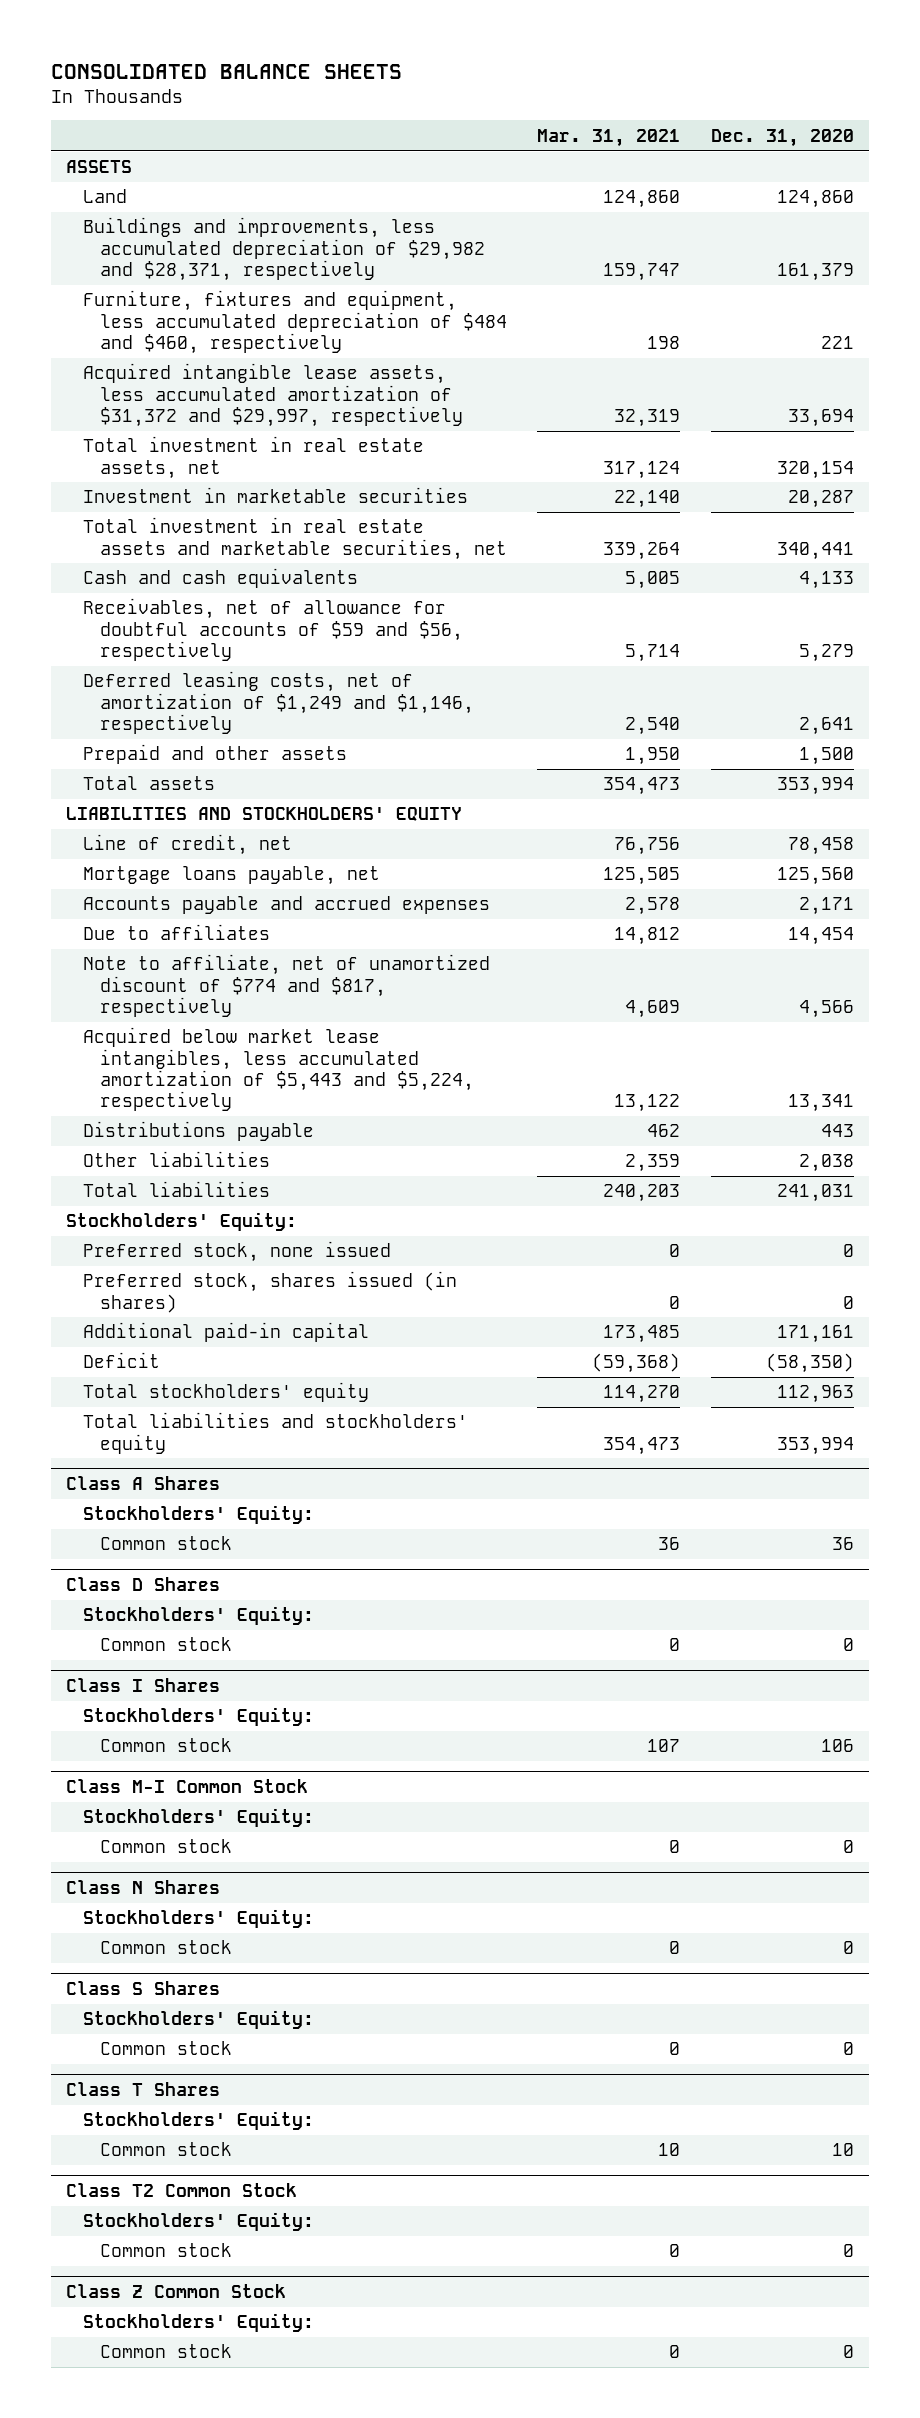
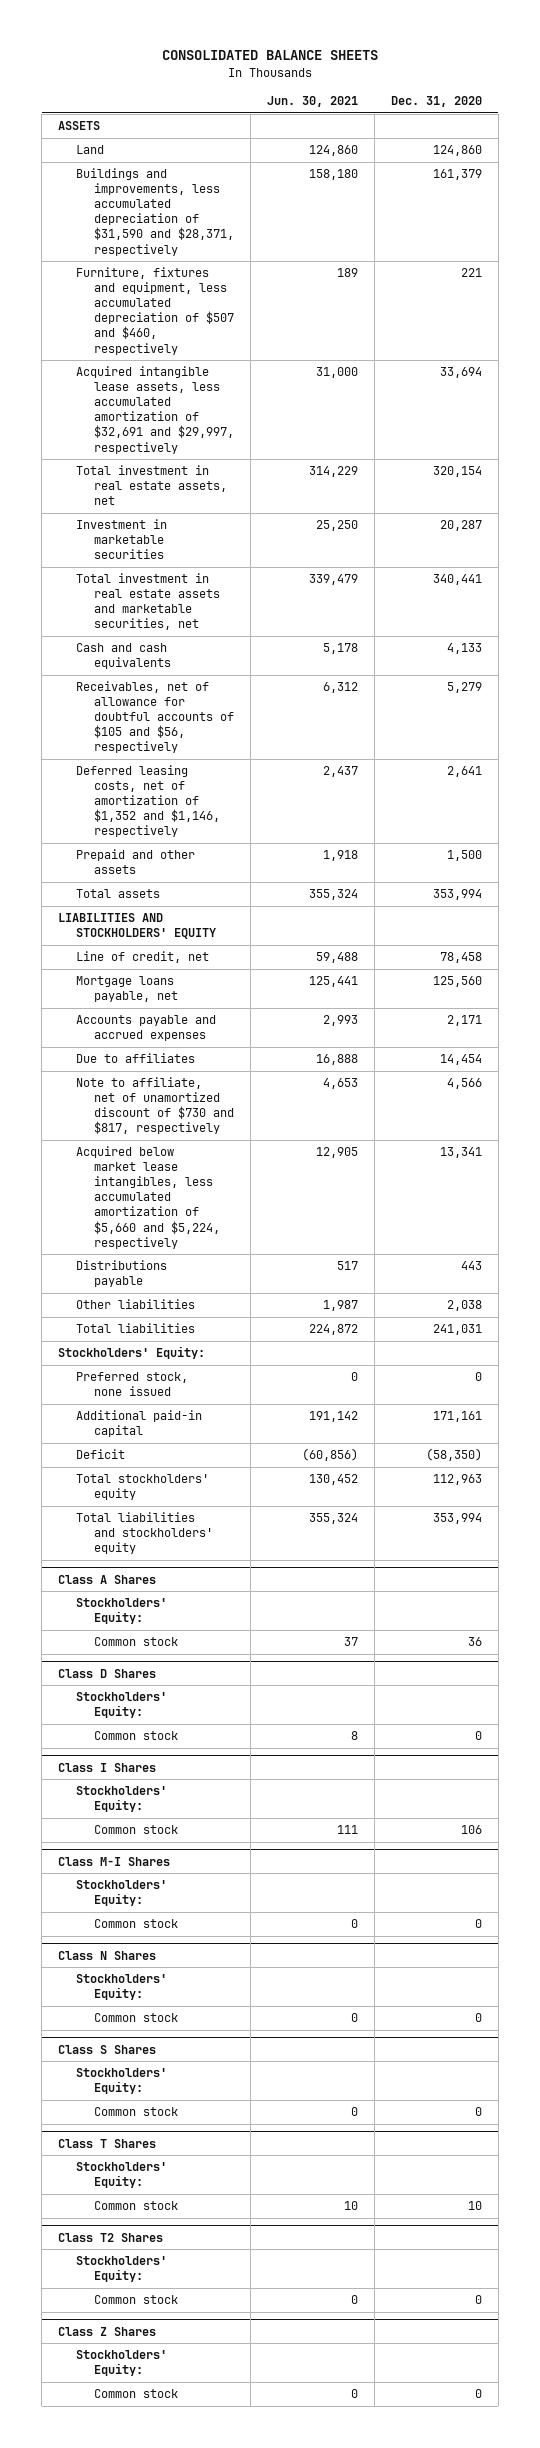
- | Mar. 31, 2021 | Dec. 31, 2020
+ | Jun. 30, 2021 | Dec. 31, 2020
- Buildings and improvements, less accumulated depreciation of $29,982 and $28,371, respectively | 159,747 | 161,379
- Furniture, fixtures and equipment, less accumulated depreciation of $484 and $460, respectively | 198 | 221
- Acquired intangible lease assets, less accumulated amortization of $31,372 and $29,997, respectively | 32,319 | 33,694
+ Buildings and improvements, less accumulated depreciation of $31,590 and $28,371, respectively | 158,180 | 161,379
+ Furniture, fixtures and equipment, less accumulated depreciation of $507 and $460, respectively | 189 | 221
+ Acquired intangible lease assets, less accumulated amortization of $32,691 and $29,997, respectively | 31,000 | 33,694
- Receivables, net of allowance for doubtful accounts of $59 and $56, respectively | 5,714 | 5,279
- Deferred leasing costs, net of amortization of $1,249 and $1,146, respectively | 2,540 | 2,641
+ Receivables, net of allowance for doubtful accounts of $105 and $56, respectively | 6,312 | 5,279
+ Deferred leasing costs, net of amortization of $1,352 and $1,146, respectively | 2,437 | 2,641
- Note to affiliate, net of unamortized discount of $774 and $817, respectively | 4,609 | 4,566
- Acquired below market lease intangibles, less accumulated amortization of $5,443 and $5,224, respectively | 13,122 | 13,341
+ Note to affiliate, net of unamortized discount of $730 and $817, respectively | 4,653 | 4,566
+ Acquired below market lease intangibles, less accumulated amortization of $5,660 and $5,224, respectively | 12,905 | 13,341
- Preferred stock, shares issued (in shares) | 0 | 0
- Class M-I Common Stock
+ Class M-I Shares
- Class T2 Common Stock
+ Class T2 Shares
- Class Z Common Stock
+ Class Z Shares

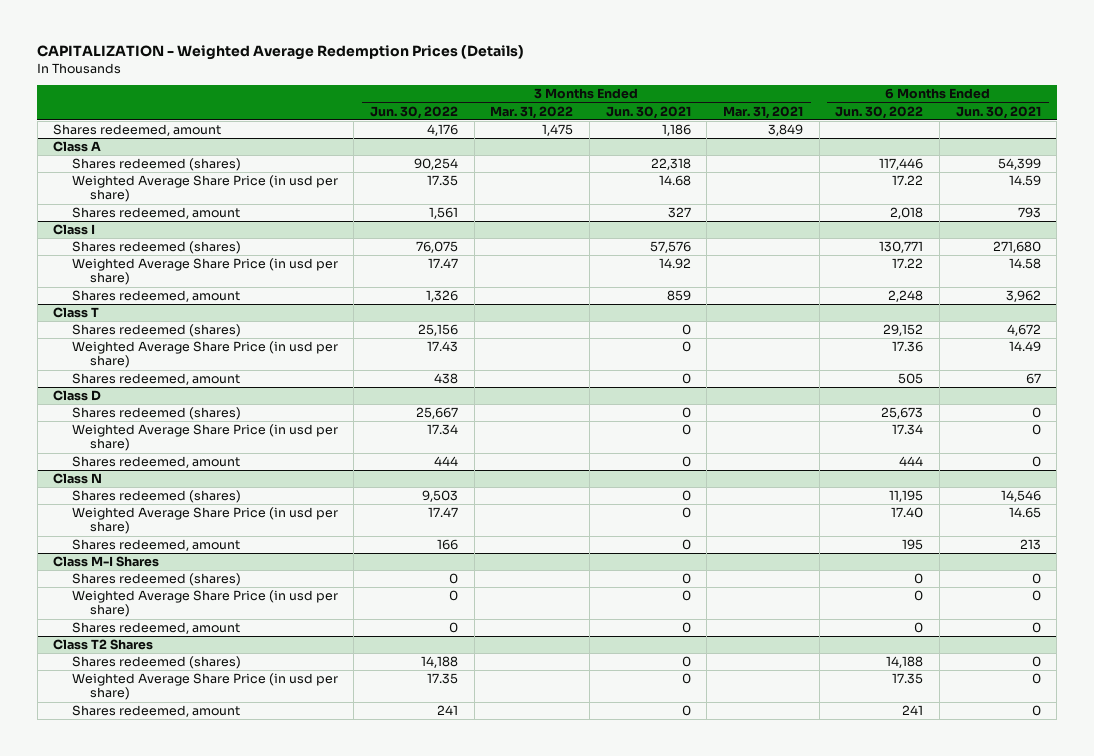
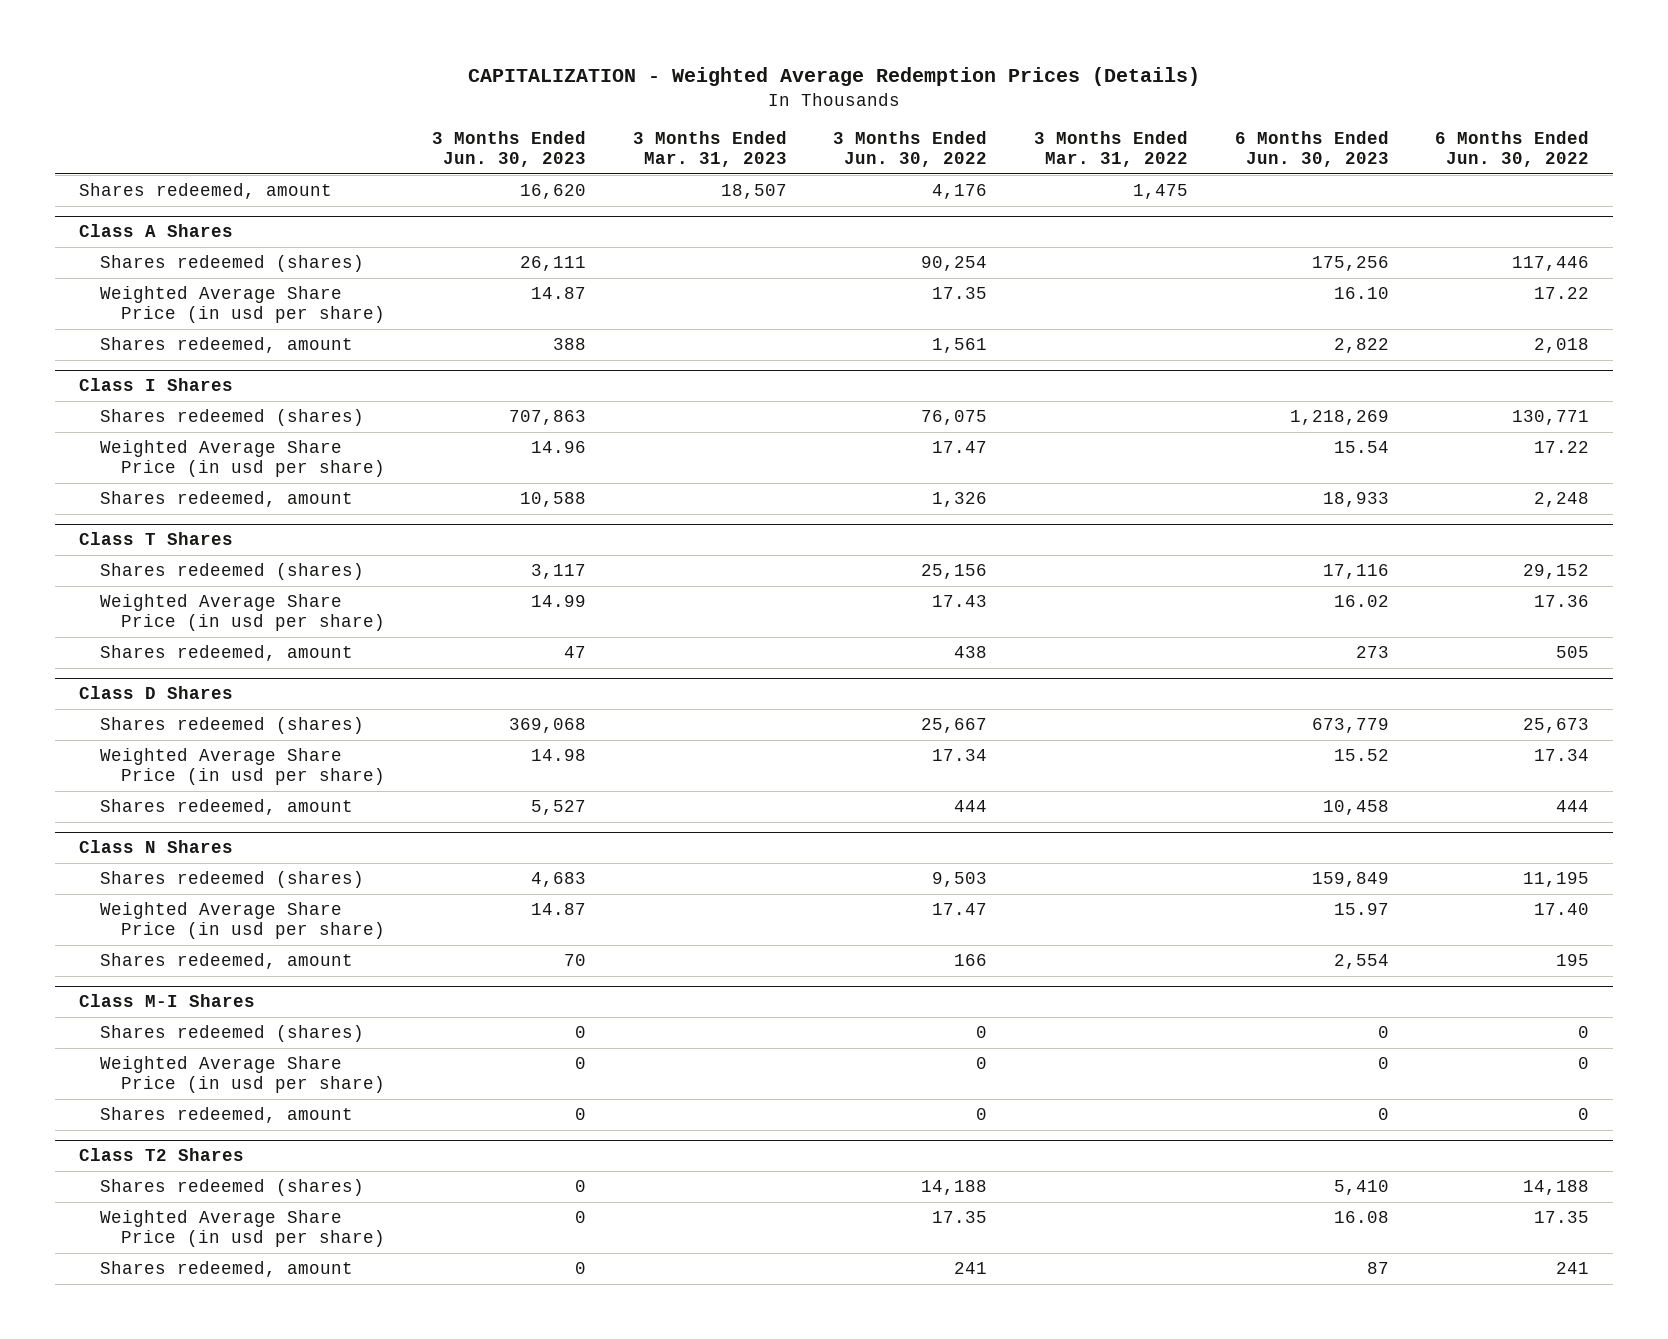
- | 3 Months Ended Jun. 30, 2022 | 3 Months Ended Mar. 31, 2022 | 3 Months Ended Jun. 30, 2021 | 3 Months Ended Mar. 31, 2021 | 6 Months Ended Jun. 30, 2022 | 6 Months Ended Jun. 30, 2021
+ | 3 Months Ended Jun. 30, 2023 | 3 Months Ended Mar. 31, 2023 | 3 Months Ended Jun. 30, 2022 | 3 Months Ended Mar. 31, 2022 | 6 Months Ended Jun. 30, 2023 | 6 Months Ended Jun. 30, 2022
- Class A
+ Class A Shares
- Class I
+ Class I Shares
- Class T
+ Class T Shares
- Class D
+ Class D Shares
- Class N
+ Class N Shares

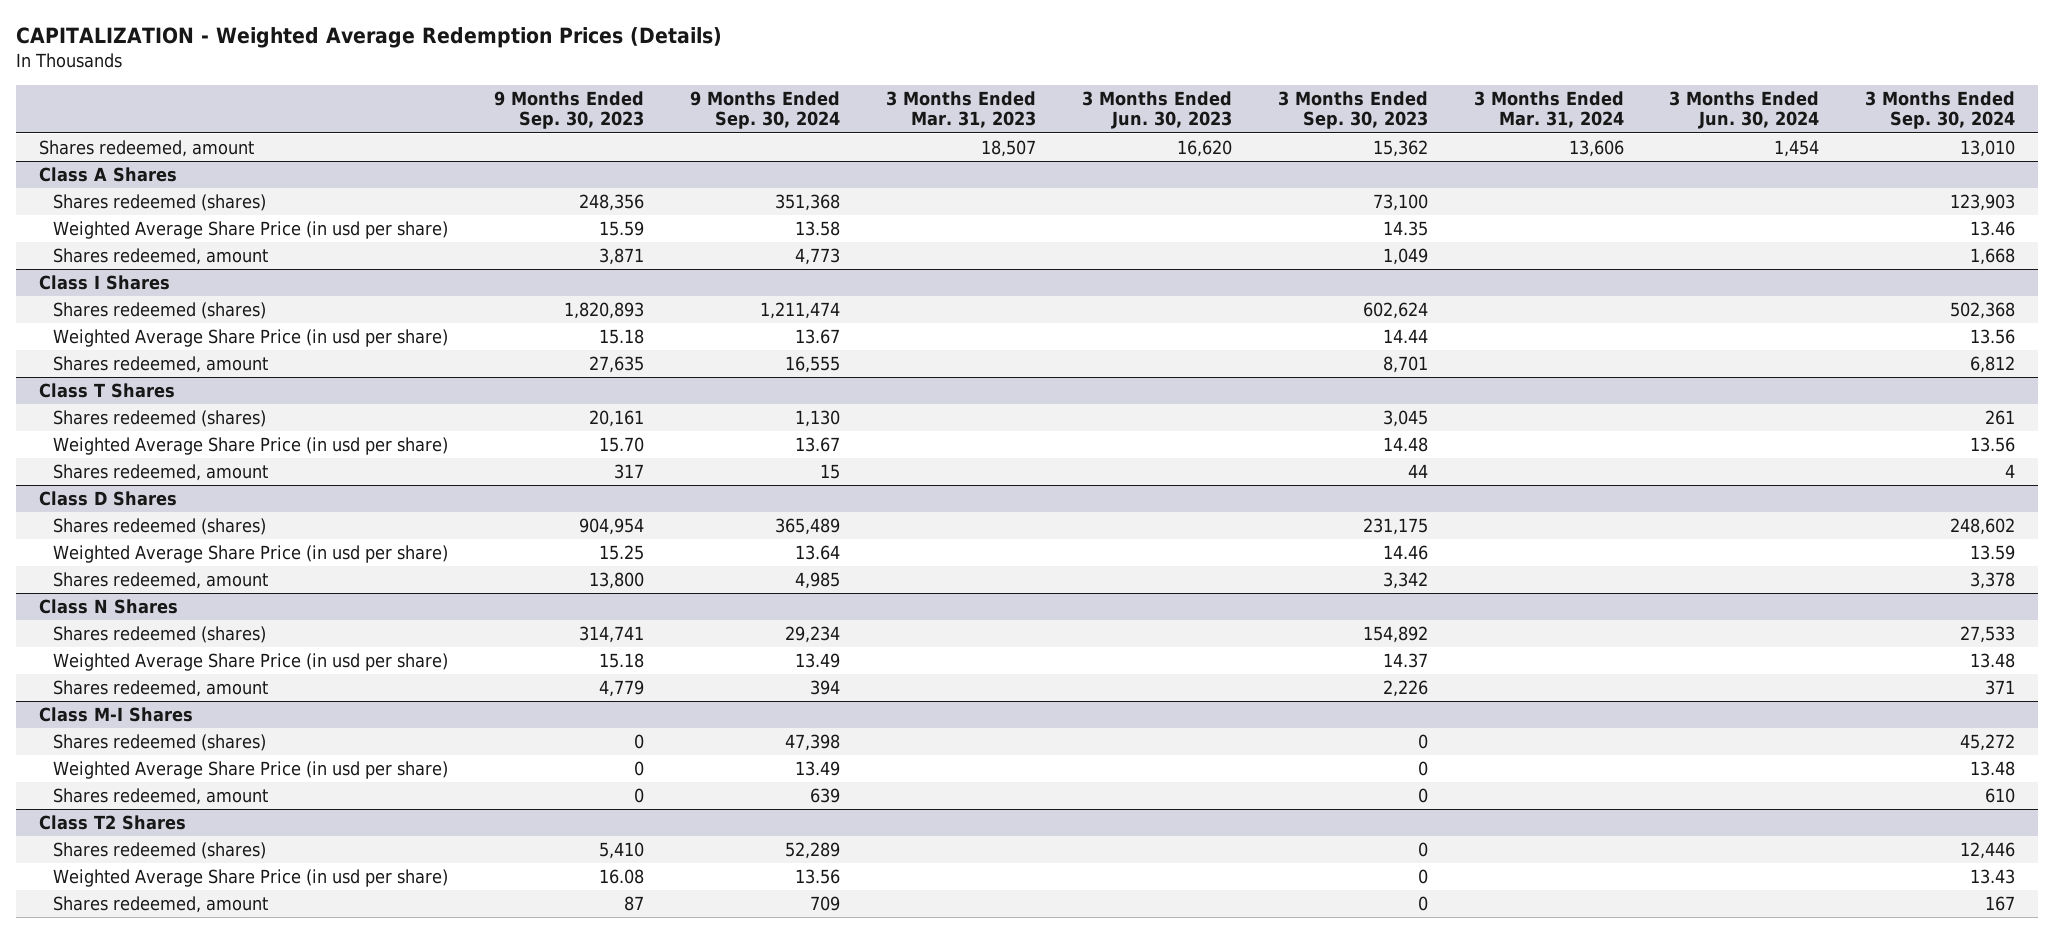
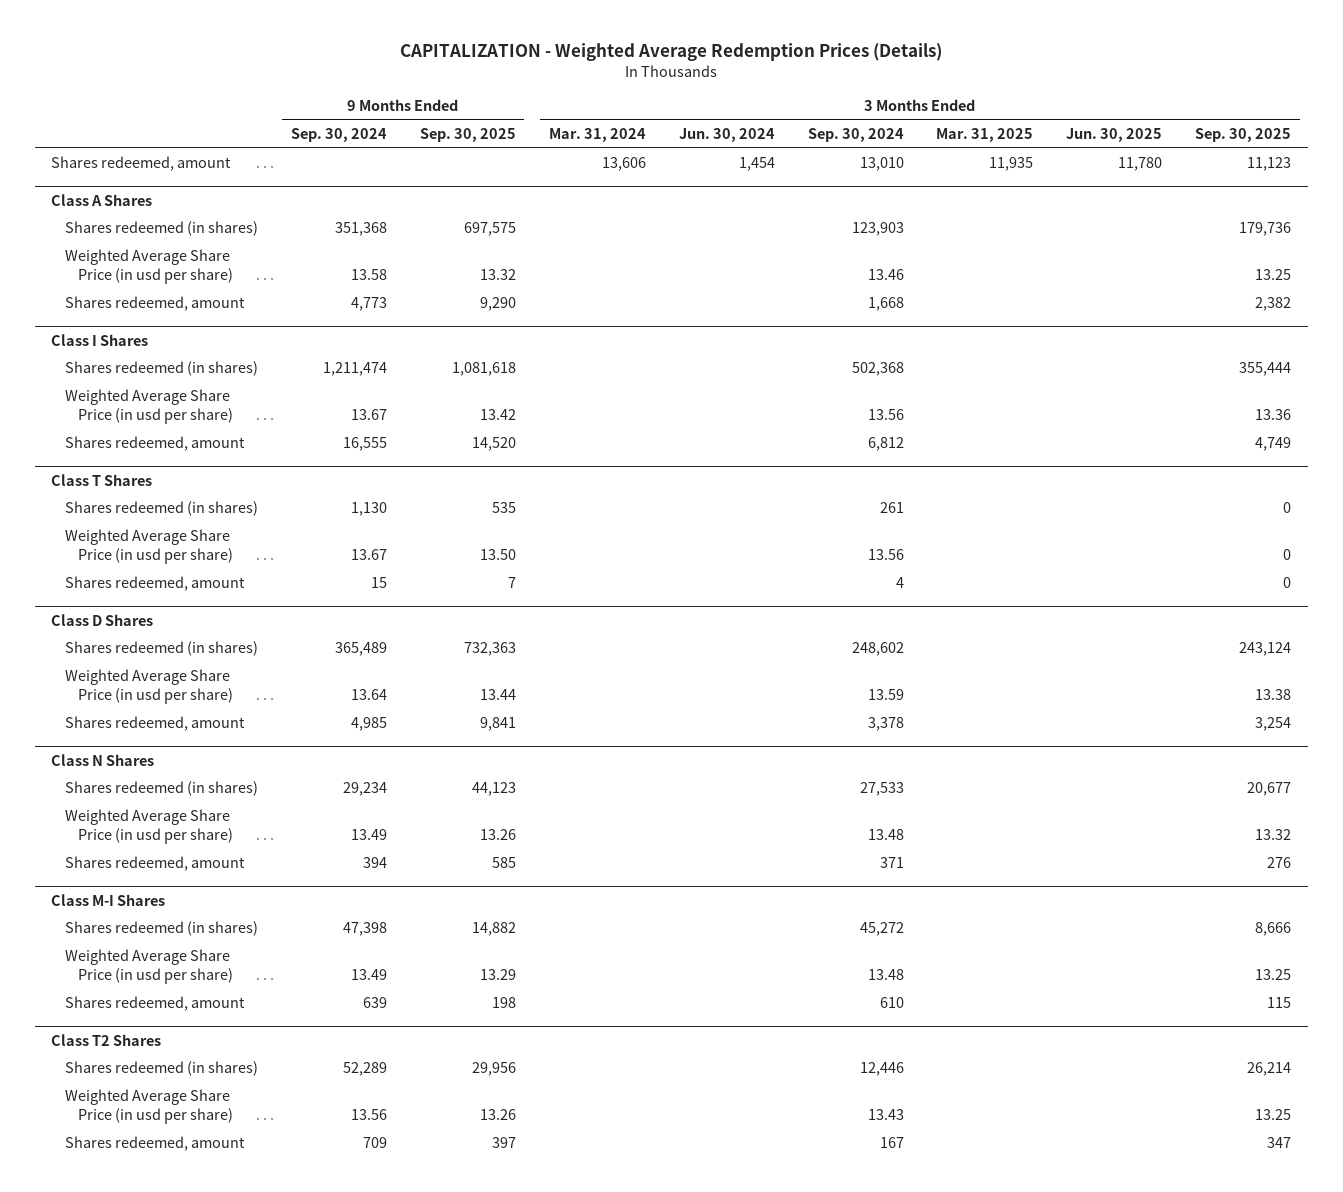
- | 9 Months Ended Sep. 30, 2023 | 9 Months Ended Sep. 30, 2024 | 3 Months Ended Mar. 31, 2023 | 3 Months Ended Jun. 30, 2023 | 3 Months Ended Sep. 30, 2023 | 3 Months Ended Mar. 31, 2024 | 3 Months Ended Jun. 30, 2024 | 3 Months Ended Sep. 30, 2024
+ | 9 Months Ended Sep. 30, 2024 | 9 Months Ended Sep. 30, 2025 | 3 Months Ended Mar. 31, 2024 | 3 Months Ended Jun. 30, 2024 | 3 Months Ended Sep. 30, 2024 | 3 Months Ended Mar. 31, 2025 | 3 Months Ended Jun. 30, 2025 | 3 Months Ended Sep. 30, 2025
@ Class A Shares
- Shares redeemed (shares) | 248,356 | 351,368 | | | 73,100 | | | 123,903
+ Shares redeemed (in shares) | 351,368 | 697,575 | | | 123,903 | | | 179,736
@ Class I Shares
- Shares redeemed (shares) | 1,820,893 | 1,211,474 | | | 602,624 | | | 502,368
+ Shares redeemed (in shares) | 1,211,474 | 1,081,618 | | | 502,368 | | | 355,444
@ Class T Shares
- Shares redeemed (shares) | 20,161 | 1,130 | | | 3,045 | | | 261
+ Shares redeemed (in shares) | 1,130 | 535 | | | 261 | | | 0
@ Class D Shares
- Shares redeemed (shares) | 904,954 | 365,489 | | | 231,175 | | | 248,602
+ Shares redeemed (in shares) | 365,489 | 732,363 | | | 248,602 | | | 243,124
@ Class N Shares
- Shares redeemed (shares) | 314,741 | 29,234 | | | 154,892 | | | 27,533
+ Shares redeemed (in shares) | 29,234 | 44,123 | | | 27,533 | | | 20,677
@ Class M-I Shares
- Shares redeemed (shares) | 0 | 47,398 | | | 0 | | | 45,272
+ Shares redeemed (in shares) | 47,398 | 14,882 | | | 45,272 | | | 8,666
@ Class T2 Shares
- Shares redeemed (shares) | 5,410 | 52,289 | | | 0 | | | 12,446
+ Shares redeemed (in shares) | 52,289 | 29,956 | | | 12,446 | | | 26,214

